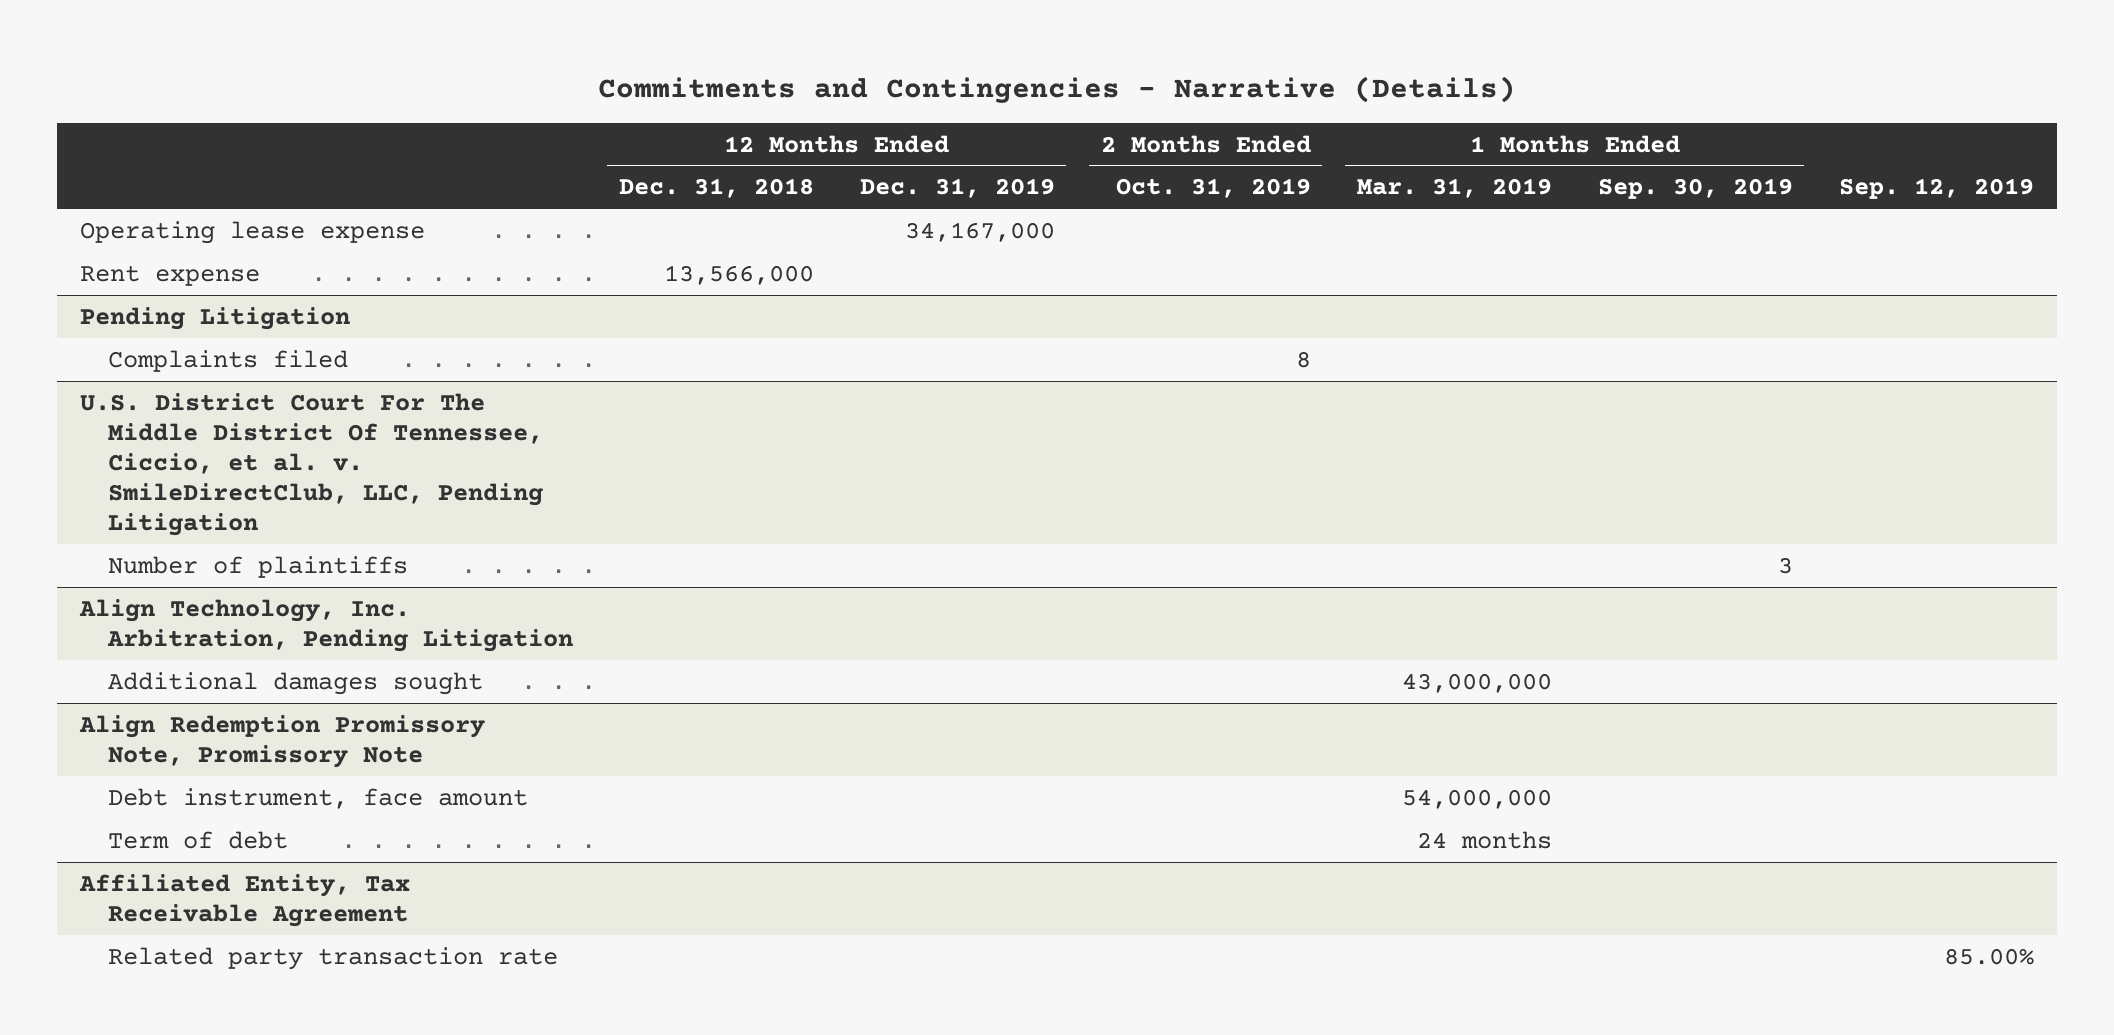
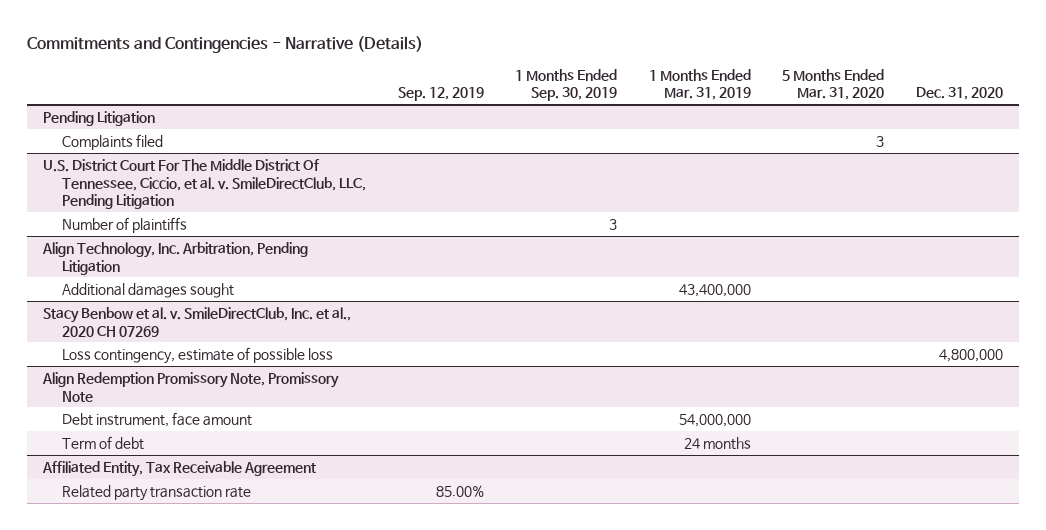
- | 12 Months Ended Dec. 31, 2018 | 12 Months Ended Dec. 31, 2019 | 2 Months Ended Oct. 31, 2019 | 1 Months Ended Mar. 31, 2019 | 1 Months Ended Sep. 30, 2019 | Sep. 12, 2019
+ | Sep. 12, 2019 | 1 Months Ended Sep. 30, 2019 | 1 Months Ended Mar. 31, 2019 | 5 Months Ended Mar. 31, 2020 | Dec. 31, 2020
- Operating lease expense | | 34,167,000 | | | |
- Rent expense | 13,566,000 | | | | |
@ Align Technology, Inc. Arbitration, Pending Litigation
- Additional damages sought | | | | 43,000,000 | |
+ Additional damages sought | | | 43,400,000 | |
+ Stacy Benbow et al. v. SmileDirectClub, Inc. et al., 2020 CH 07269
+ Loss contingency, estimate of possible loss | | | | | 4,800,000

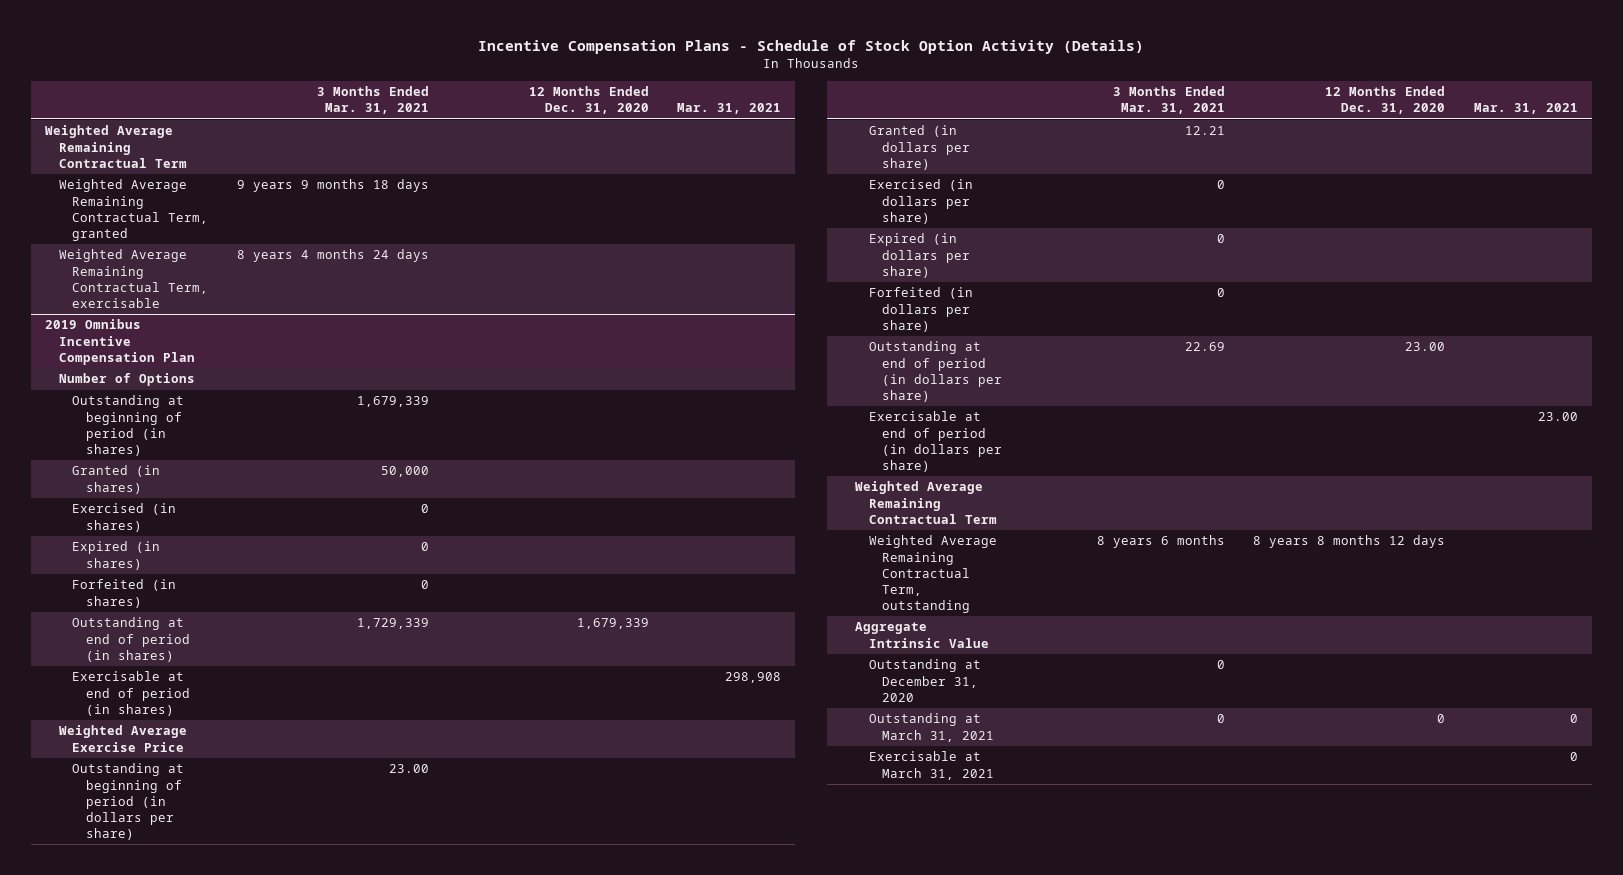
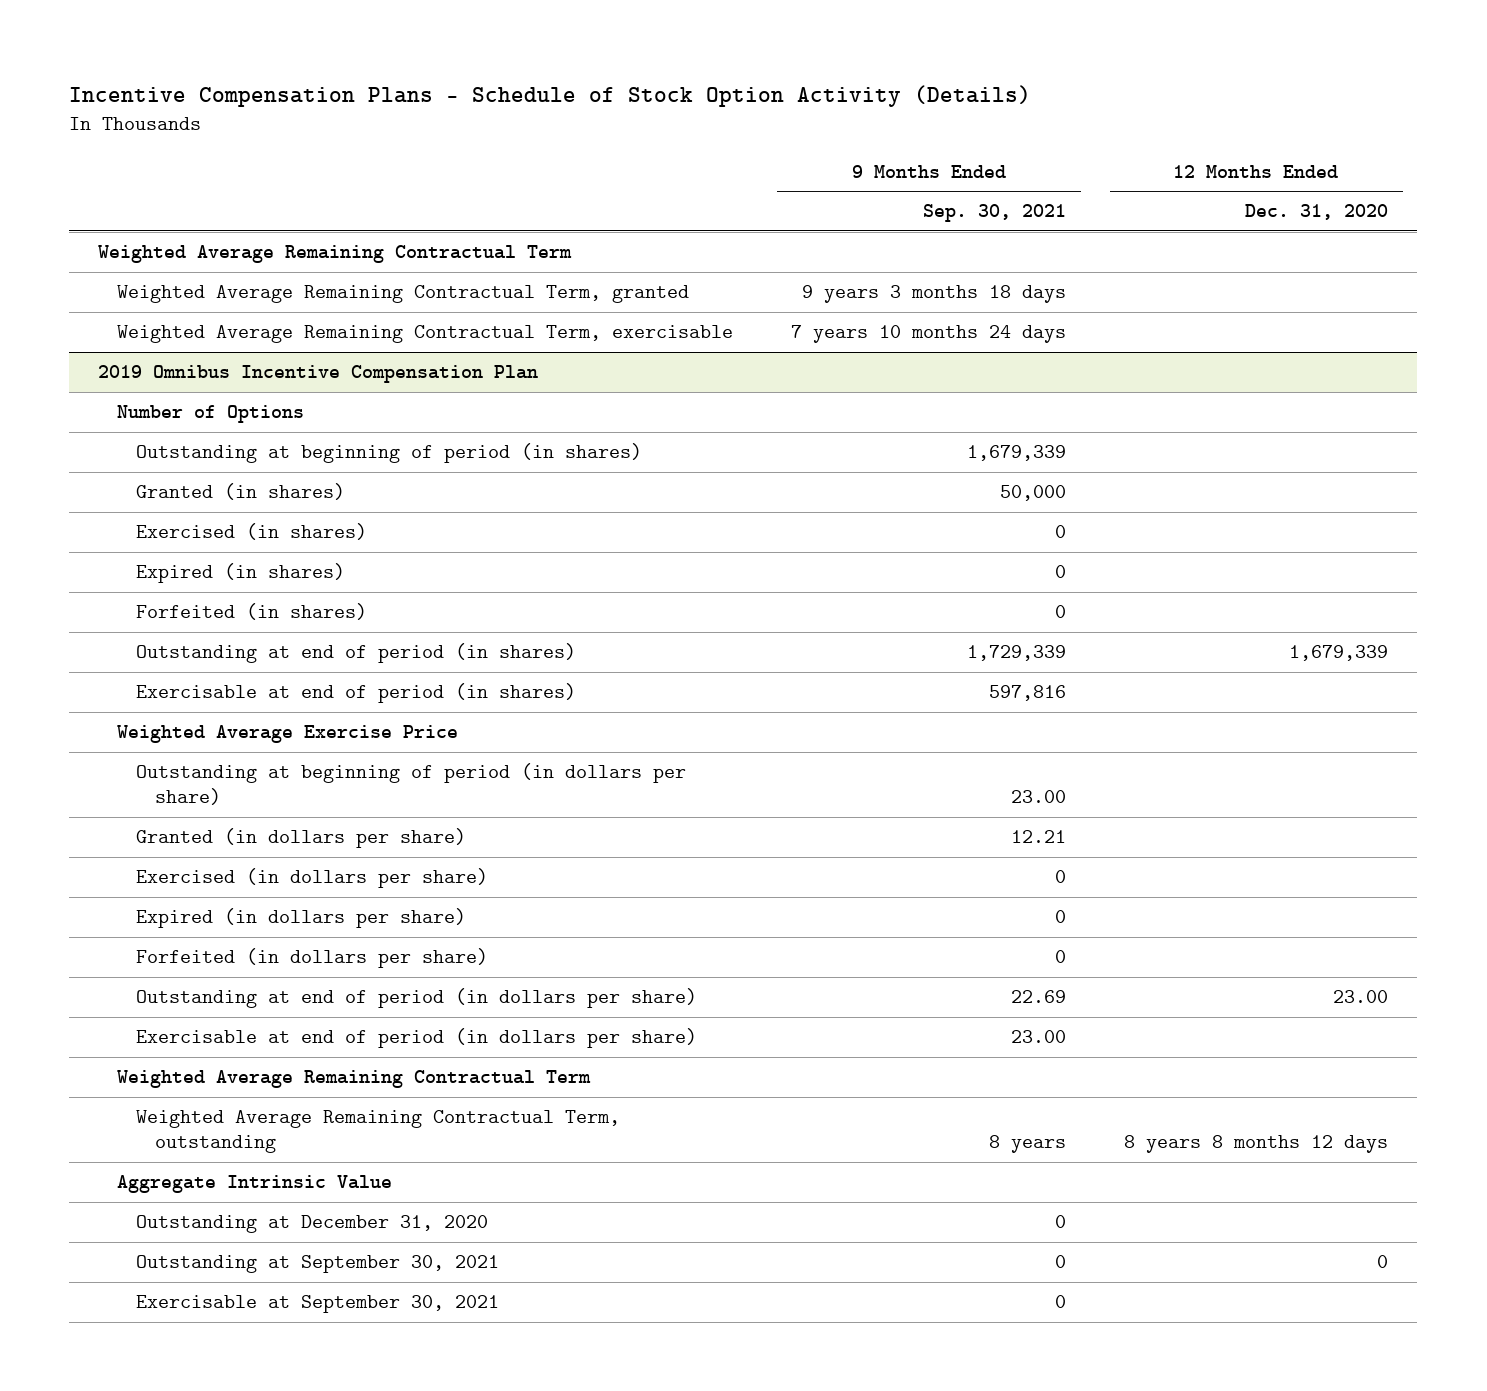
- | 3 Months Ended Mar. 31, 2021 | 12 Months Ended Dec. 31, 2020 | Mar. 31, 2021
+ | 9 Months Ended Sep. 30, 2021 | 12 Months Ended Dec. 31, 2020
@ 2019 Omnibus Incentive Compensation Plan
- Outstanding at March 31, 2021 | 0 | 0 | 0
- Exercisable at March 31, 2021 | | | 0
+ Outstanding at September 30, 2021 | 0 | 0
+ Exercisable at September 30, 2021 | 0 |

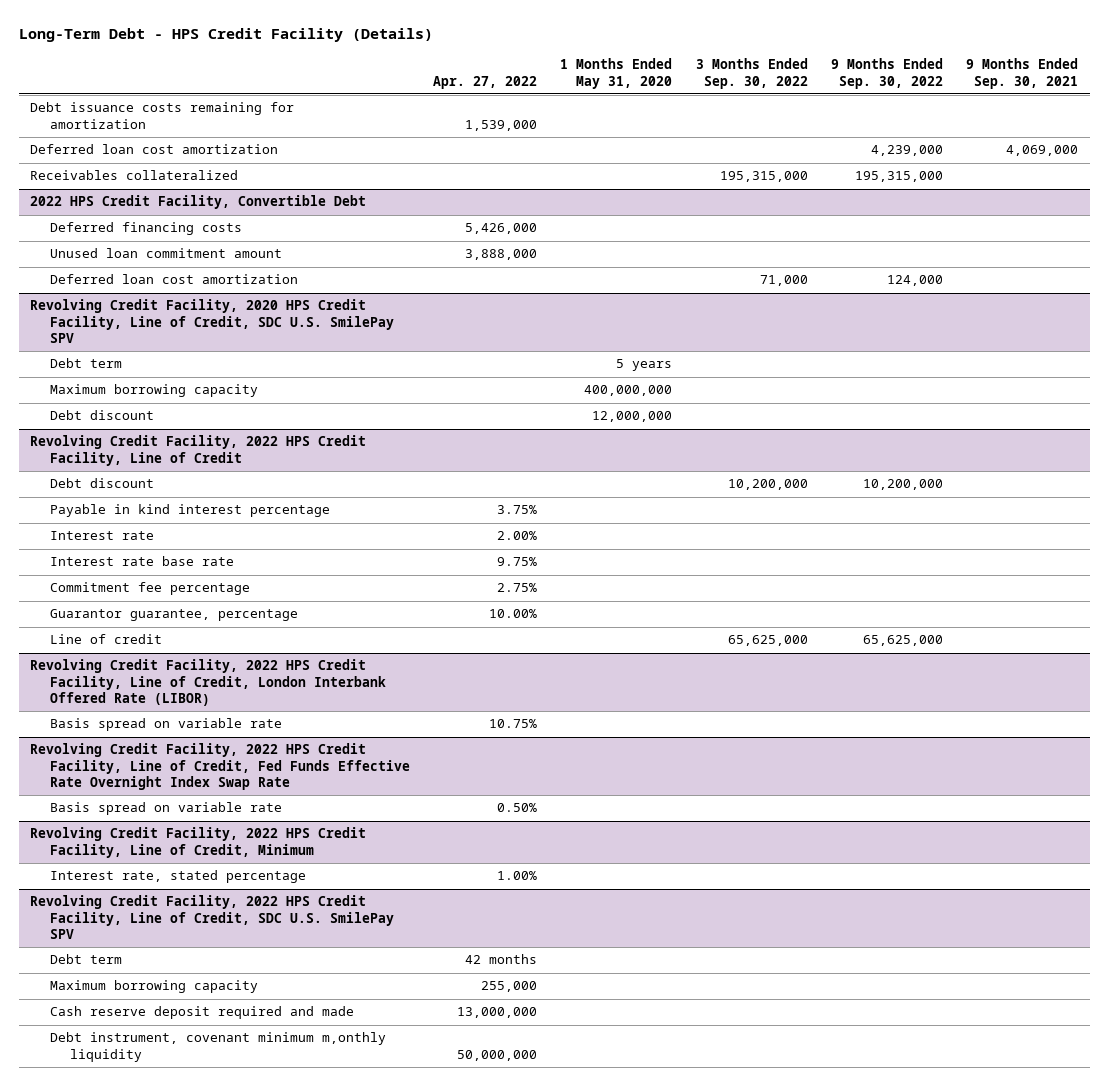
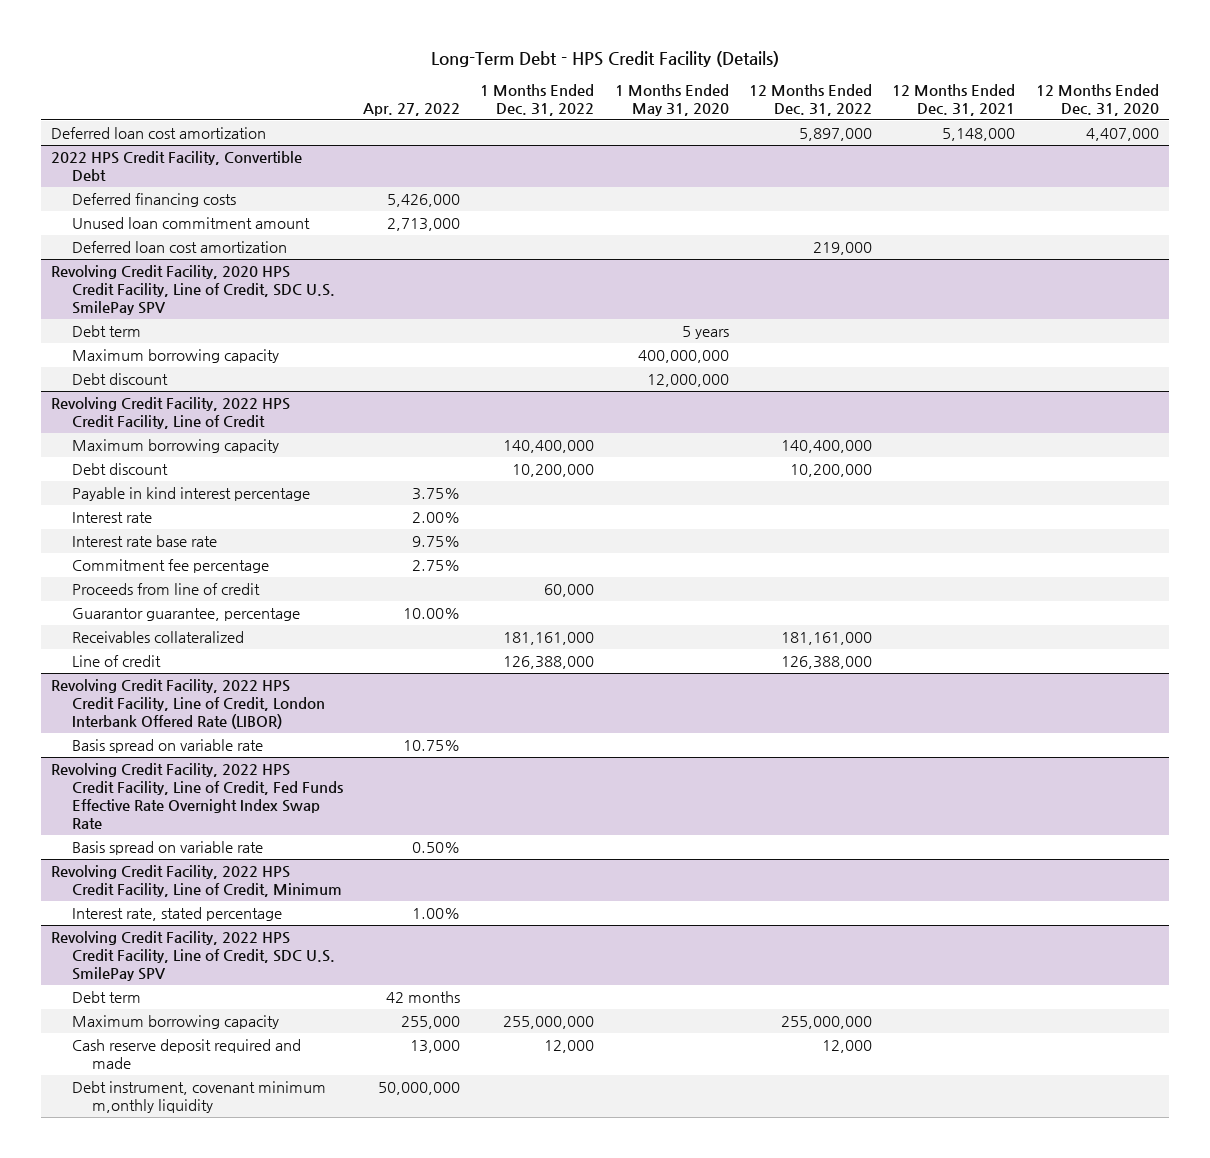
- | Apr. 27, 2022 | 1 Months Ended May 31, 2020 | 3 Months Ended Sep. 30, 2022 | 9 Months Ended Sep. 30, 2022 | 9 Months Ended Sep. 30, 2021
+ | Apr. 27, 2022 | 1 Months Ended Dec. 31, 2022 | 1 Months Ended May 31, 2020 | 12 Months Ended Dec. 31, 2022 | 12 Months Ended Dec. 31, 2021 | 12 Months Ended Dec. 31, 2020
- Debt issuance costs remaining for amortization | 1,539,000 | | | |
- Receivables collateralized | | | 195,315,000 | 195,315,000 |
@ 2022 HPS Credit Facility, Convertible Debt
- Unused loan commitment amount | 3,888,000 | | | |
+ Unused loan commitment amount | 2,713,000 | | | | |
@ Revolving Credit Facility, 2022 HPS Credit Facility, Line of Credit
+ Maximum borrowing capacity | | 140,400,000 | | 140,400,000 | |
+ Proceeds from line of credit | | 60,000 | | | |
+ Receivables collateralized | | 181,161,000 | | 181,161,000 | |
@ Revolving Credit Facility, 2022 HPS Credit Facility, Line of Credit, SDC U.S. SmilePay SPV
- Cash reserve deposit required and made | 13,000,000 | | | |
+ Cash reserve deposit required and made | 13,000 | 12,000 | | 12,000 | |

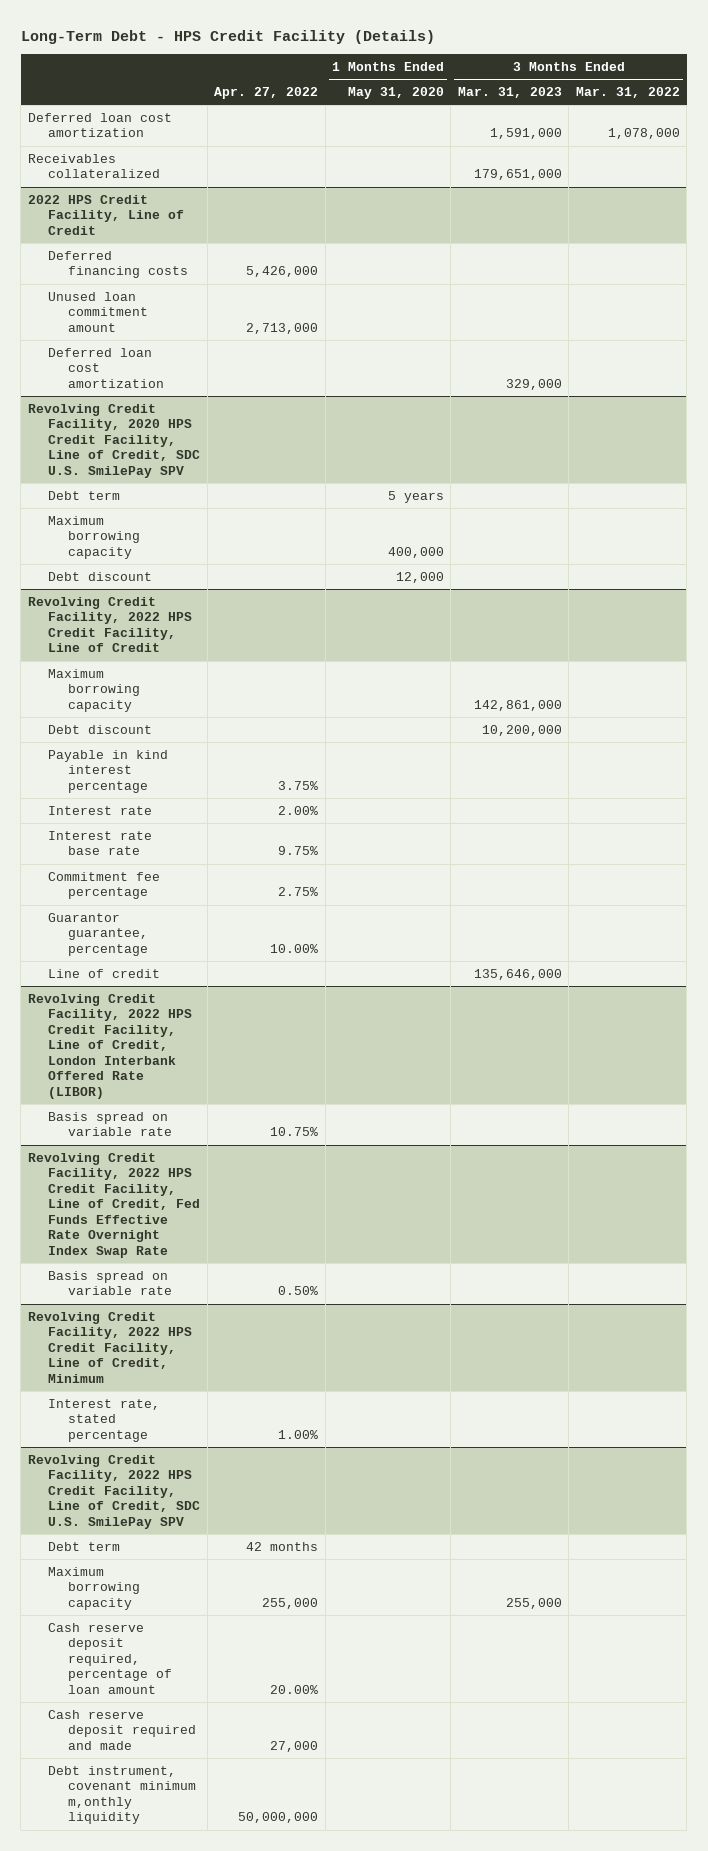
- | Apr. 27, 2022 | 1 Months Ended Dec. 31, 2022 | 1 Months Ended May 31, 2020 | 12 Months Ended Dec. 31, 2022 | 12 Months Ended Dec. 31, 2021 | 12 Months Ended Dec. 31, 2020
+ | Apr. 27, 2022 | 1 Months Ended May 31, 2020 | 3 Months Ended Mar. 31, 2023 | 3 Months Ended Mar. 31, 2022
- 2022 HPS Credit Facility, Convertible Debt
+ Receivables collateralized | | | 179,651,000 |
+ 2022 HPS Credit Facility, Line of Credit
@ Revolving Credit Facility, 2020 HPS Credit Facility, Line of Credit, SDC U.S. SmilePay SPV
- Maximum borrowing capacity | | | 400,000,000 | | |
- Debt discount | | | 12,000,000 | | |
+ Maximum borrowing capacity | | 400,000 | |
+ Debt discount | | 12,000 | |
@ Revolving Credit Facility, 2022 HPS Credit Facility, Line of Credit
- Proceeds from line of credit | | 60,000 | | | |
- Receivables collateralized | | 181,161,000 | | 181,161,000 | |
@ Revolving Credit Facility, 2022 HPS Credit Facility, Line of Credit, SDC U.S. SmilePay SPV
- Cash reserve deposit required and made | 13,000 | 12,000 | | 12,000 | |
+ Cash reserve deposit required, percentage of loan amount | 20.00% | | |
+ Cash reserve deposit required and made | 27,000 | | |

